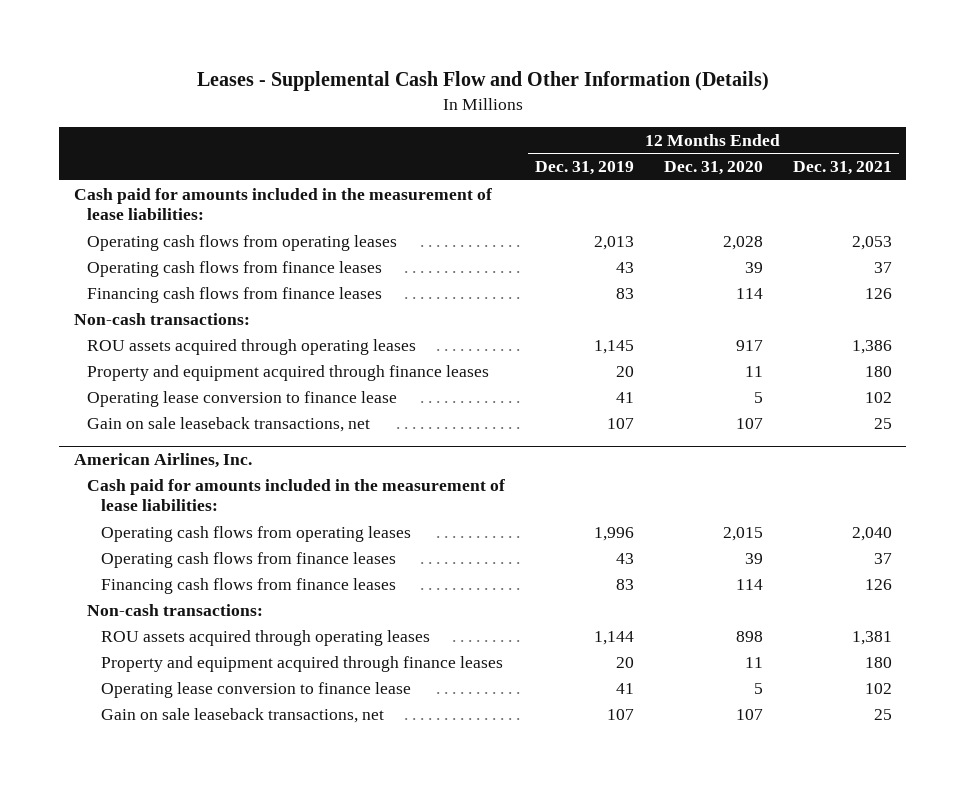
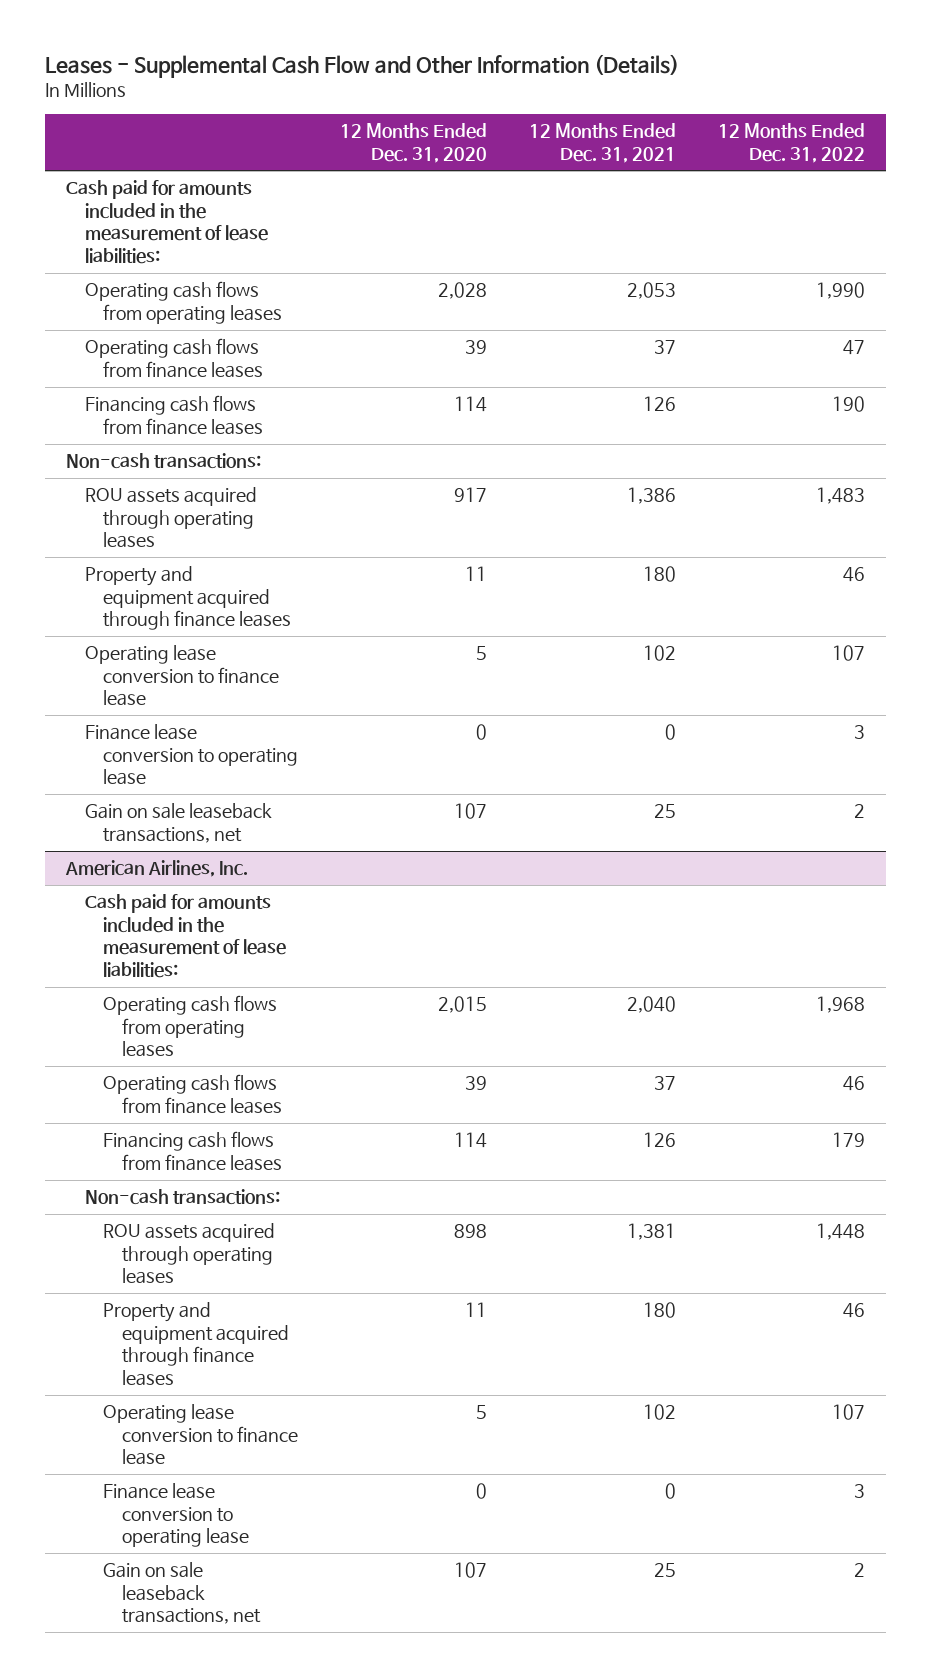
- | 12 Months Ended Dec. 31, 2019 | 12 Months Ended Dec. 31, 2020 | 12 Months Ended Dec. 31, 2021
+ | 12 Months Ended Dec. 31, 2020 | 12 Months Ended Dec. 31, 2021 | 12 Months Ended Dec. 31, 2022
+ Finance lease conversion to operating lease | 0 | 0 | 3
@ American Airlines, Inc.
+ Finance lease conversion to operating lease | 0 | 0 | 3

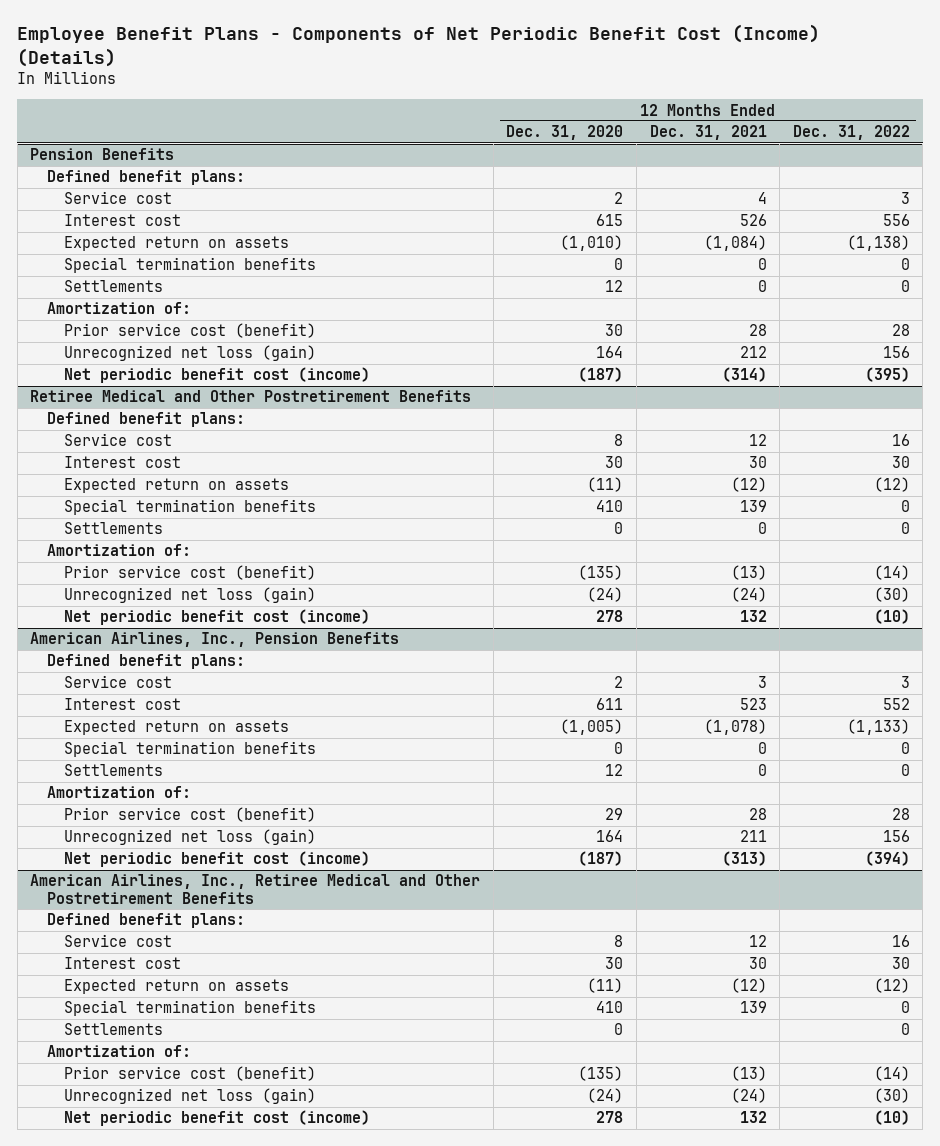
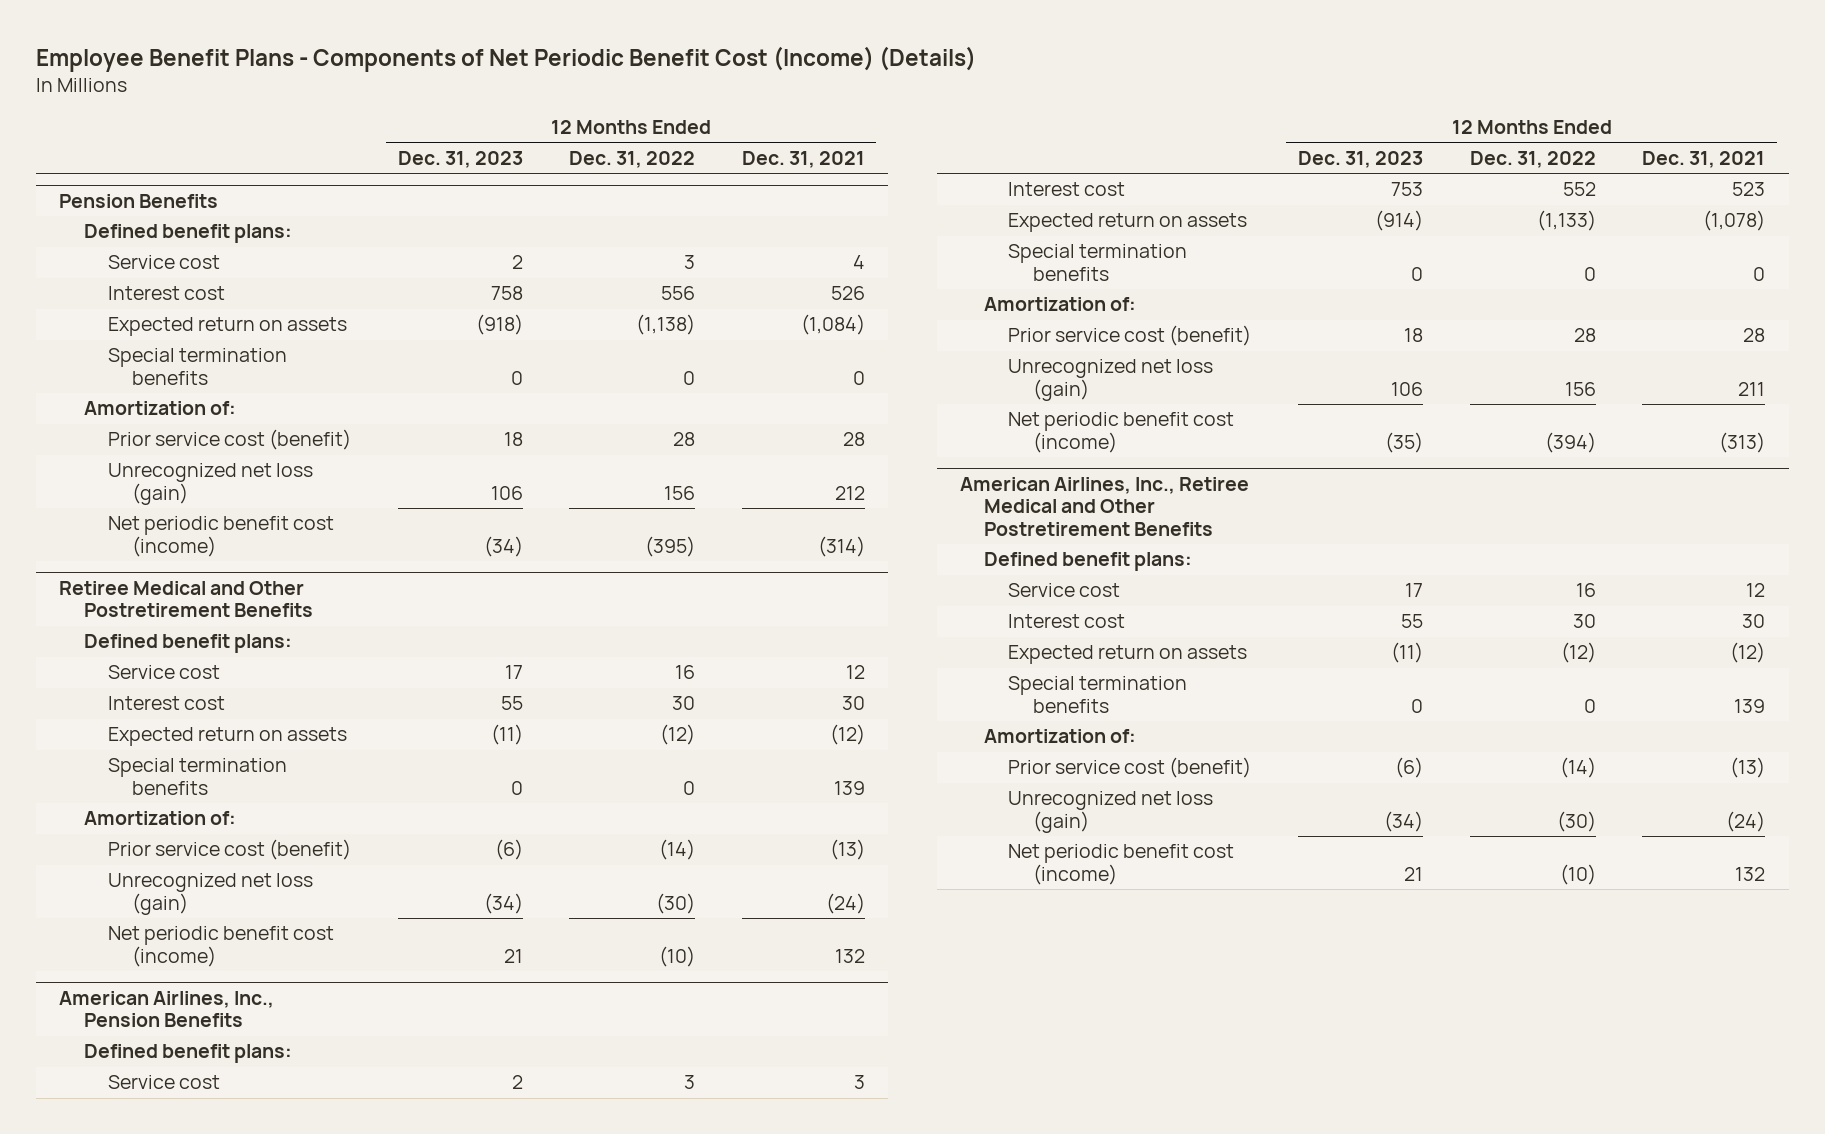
- | 12 Months Ended Dec. 31, 2020 | 12 Months Ended Dec. 31, 2021 | 12 Months Ended Dec. 31, 2022
+ | 12 Months Ended Dec. 31, 2023 | 12 Months Ended Dec. 31, 2022 | 12 Months Ended Dec. 31, 2021
@ Pension Benefits
- Settlements | 12 | 0 | 0
@ Retiree Medical and Other Postretirement Benefits
- Settlements | 0 | 0 | 0
@ American Airlines, Inc., Pension Benefits
- Settlements | 12 | 0 | 0
@ American Airlines, Inc., Retiree Medical and Other Postretirement Benefits
- Settlements | 0 | | 0

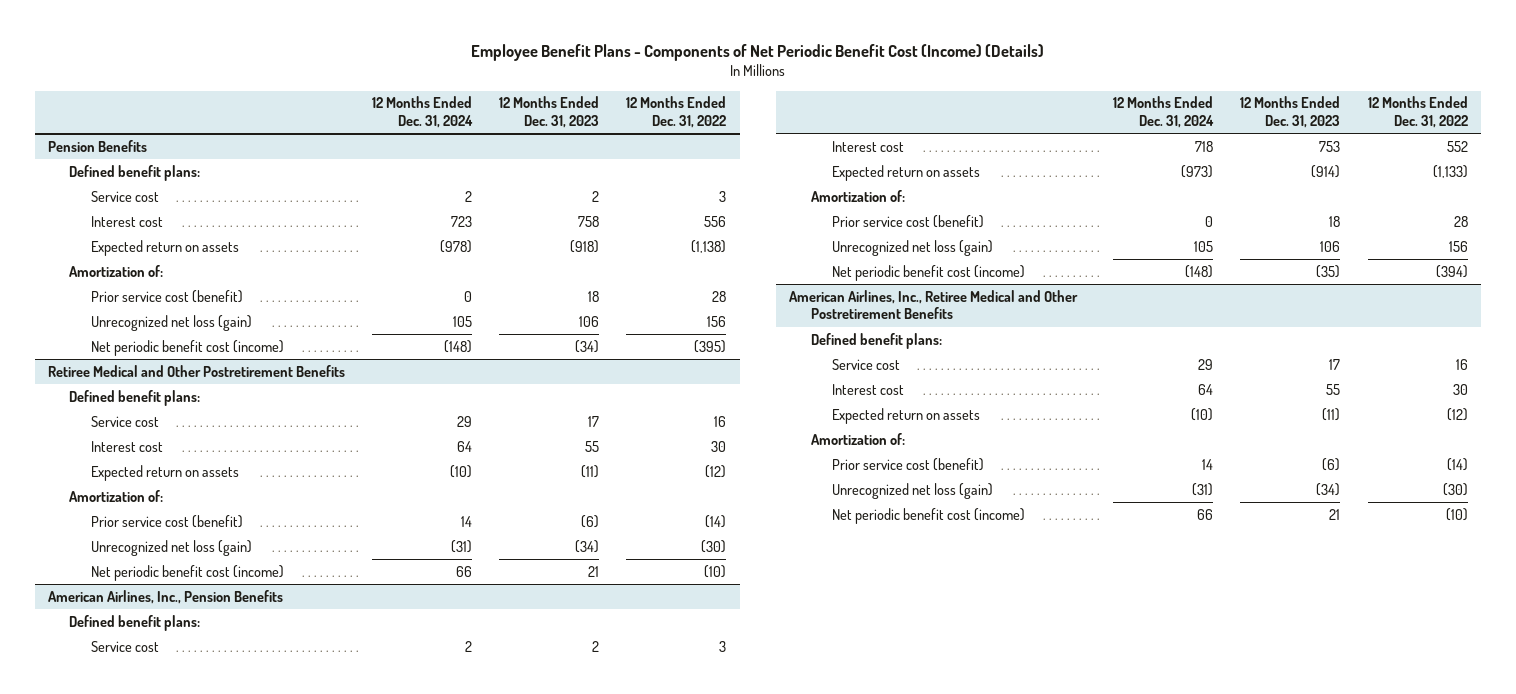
- | 12 Months Ended Dec. 31, 2023 | 12 Months Ended Dec. 31, 2022 | 12 Months Ended Dec. 31, 2021
+ | 12 Months Ended Dec. 31, 2024 | 12 Months Ended Dec. 31, 2023 | 12 Months Ended Dec. 31, 2022
@ Pension Benefits
- Special termination benefits | 0 | 0 | 0
@ Retiree Medical and Other Postretirement Benefits
- Special termination benefits | 0 | 0 | 139
@ American Airlines, Inc., Pension Benefits
- Special termination benefits | 0 | 0 | 0
@ American Airlines, Inc., Retiree Medical and Other Postretirement Benefits
- Special termination benefits | 0 | 0 | 139

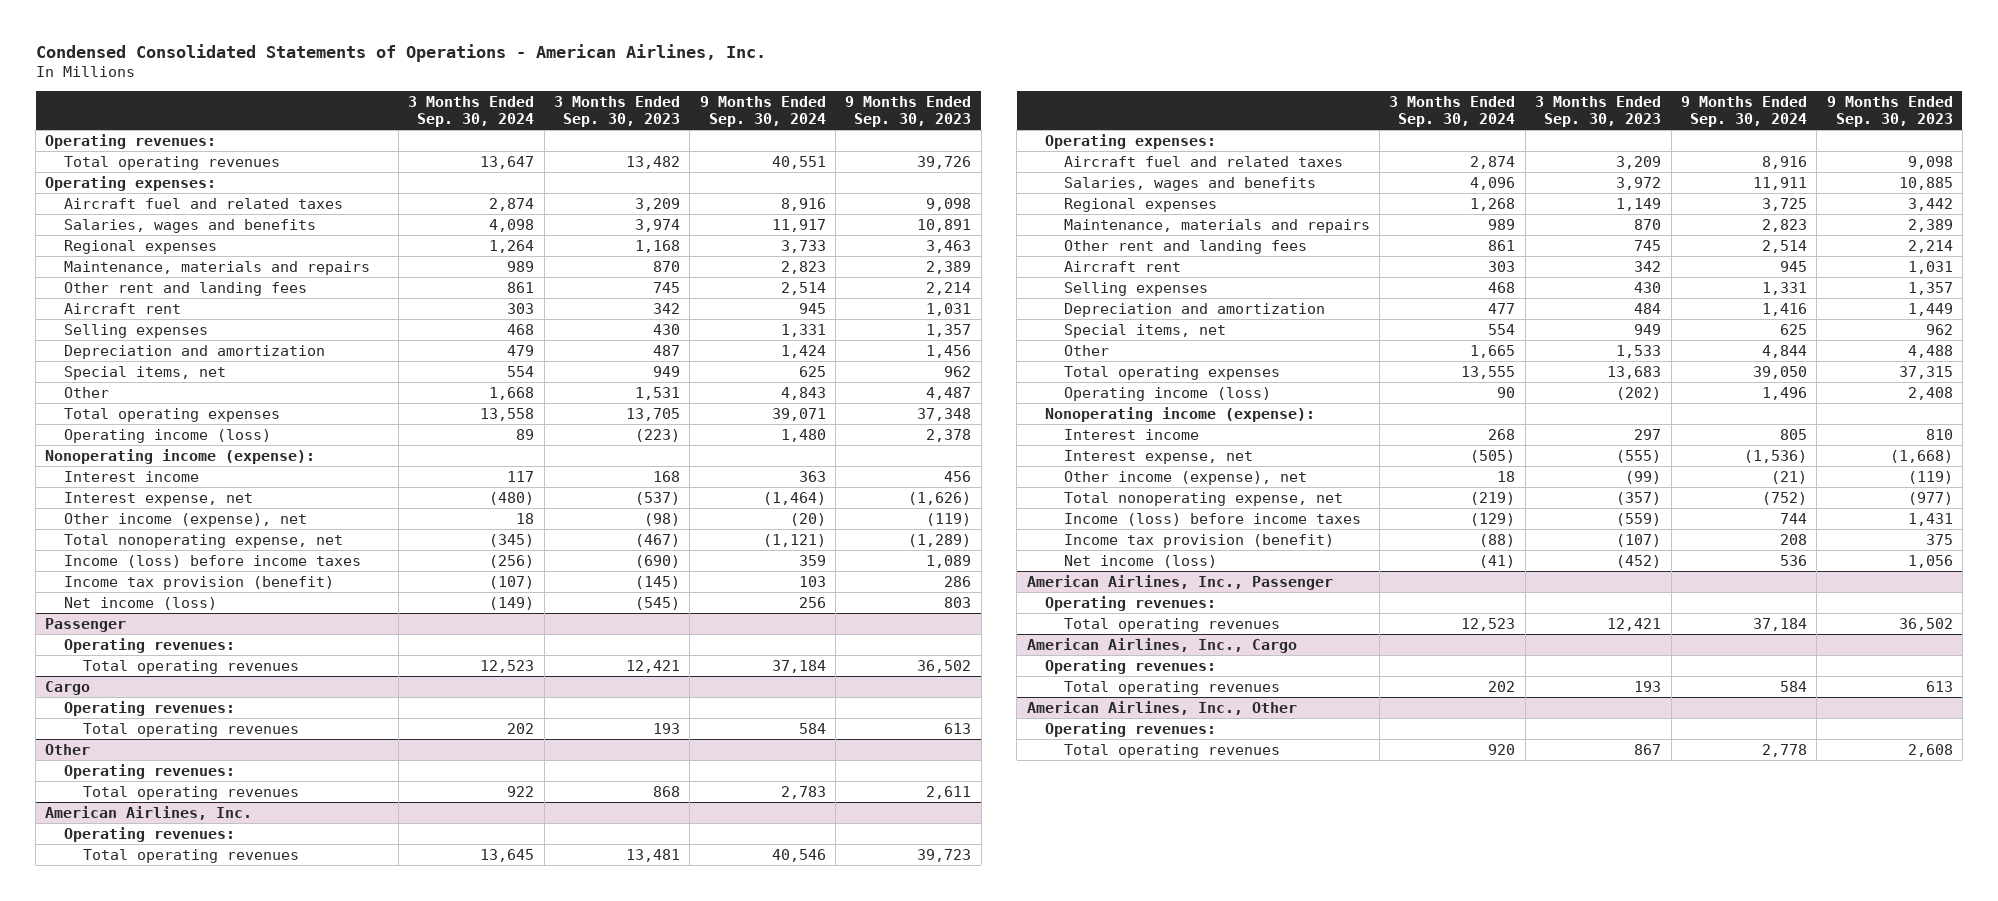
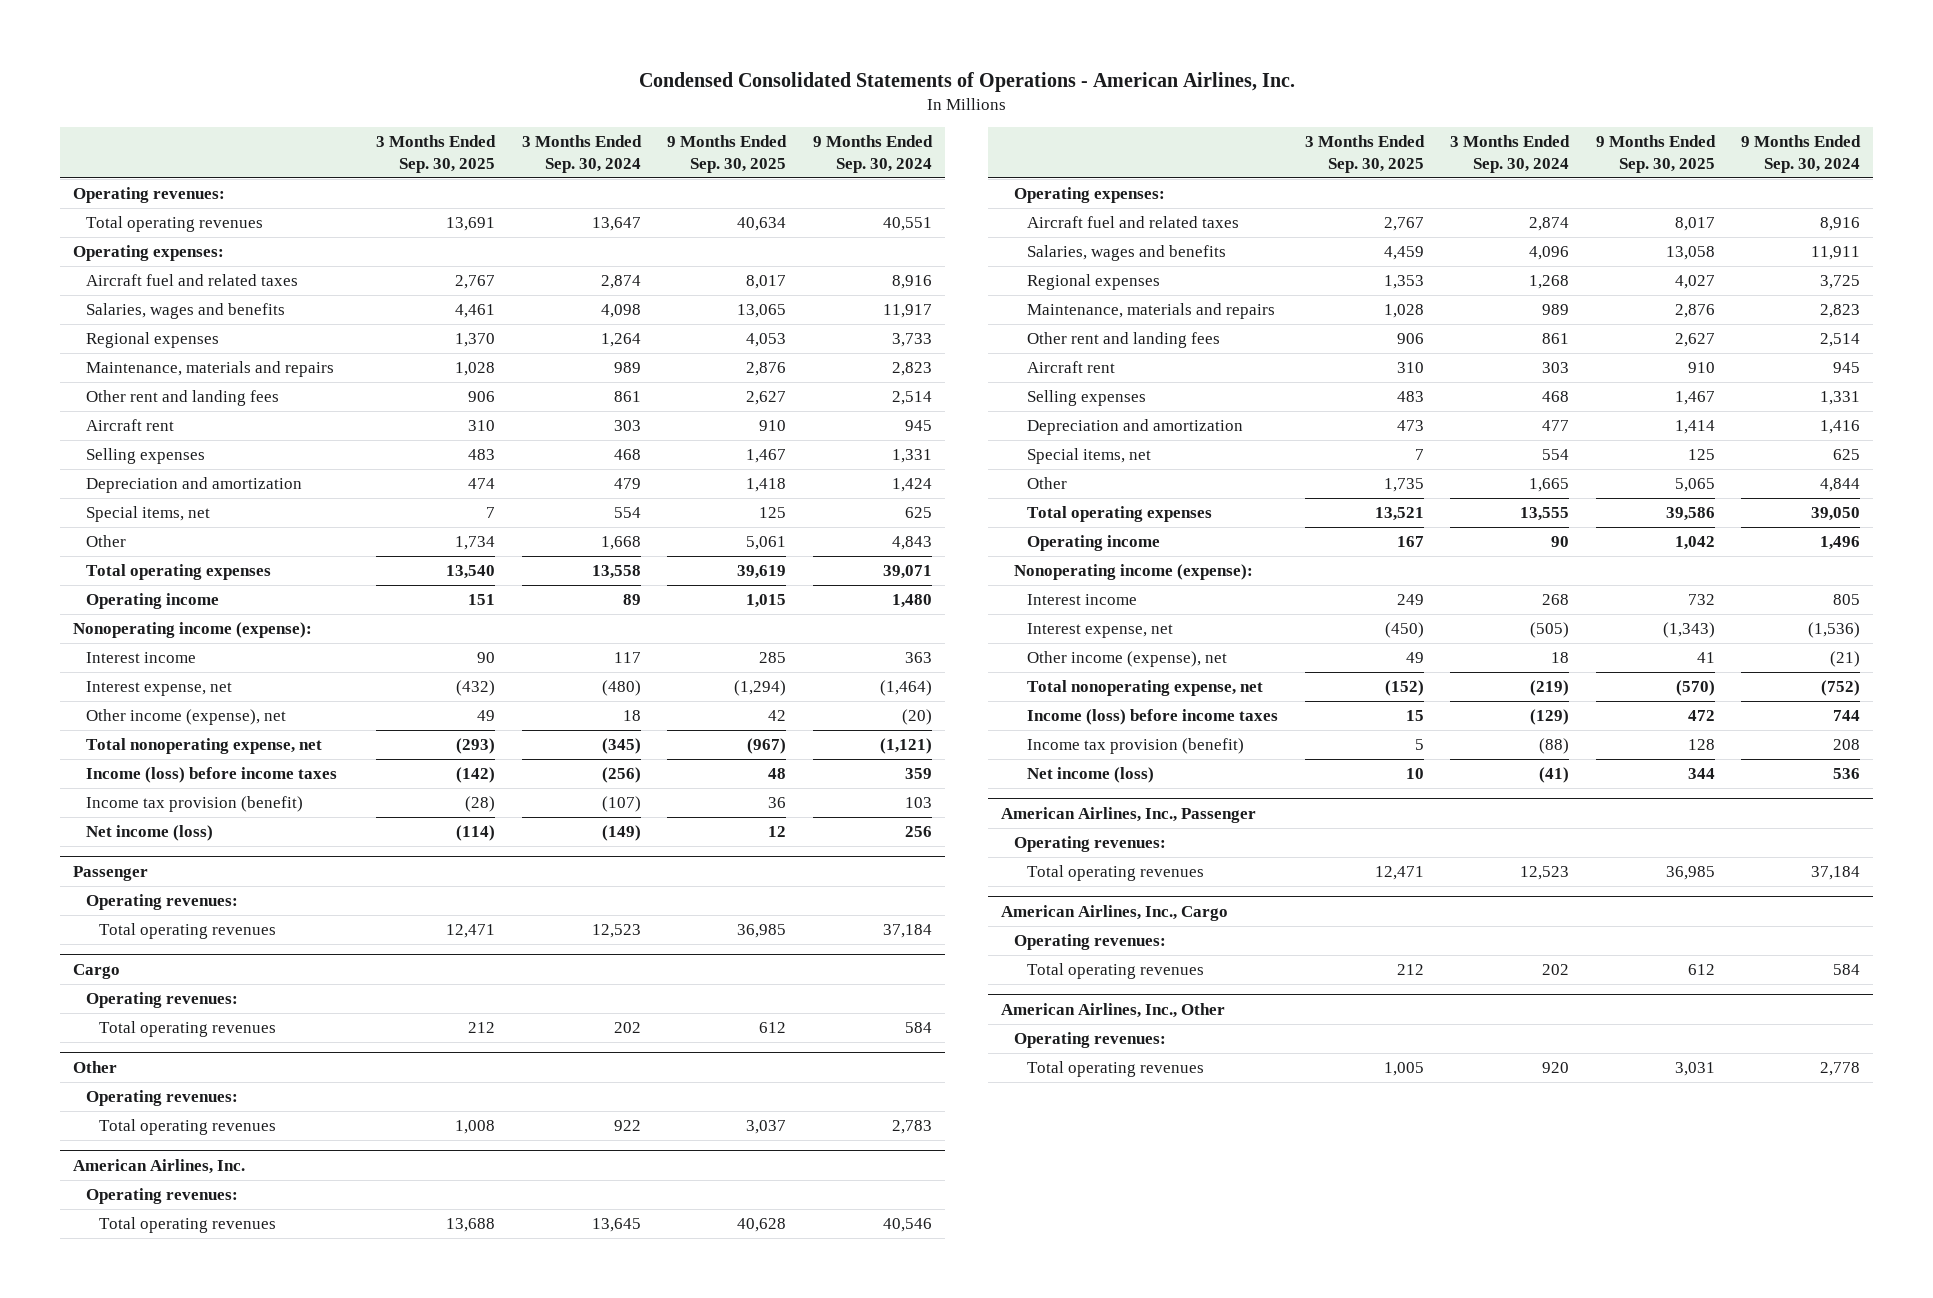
- | 3 Months Ended Sep. 30, 2024 | 3 Months Ended Sep. 30, 2023 | 9 Months Ended Sep. 30, 2024 | 9 Months Ended Sep. 30, 2023
+ | 3 Months Ended Sep. 30, 2025 | 3 Months Ended Sep. 30, 2024 | 9 Months Ended Sep. 30, 2025 | 9 Months Ended Sep. 30, 2024
- Operating income (loss) | 89 | (223) | 1,480 | 2,378
+ Operating income | 151 | 89 | 1,015 | 1,480
@ American Airlines, Inc.
- Operating income (loss) | 90 | (202) | 1,496 | 2,408
+ Operating income | 167 | 90 | 1,042 | 1,496

